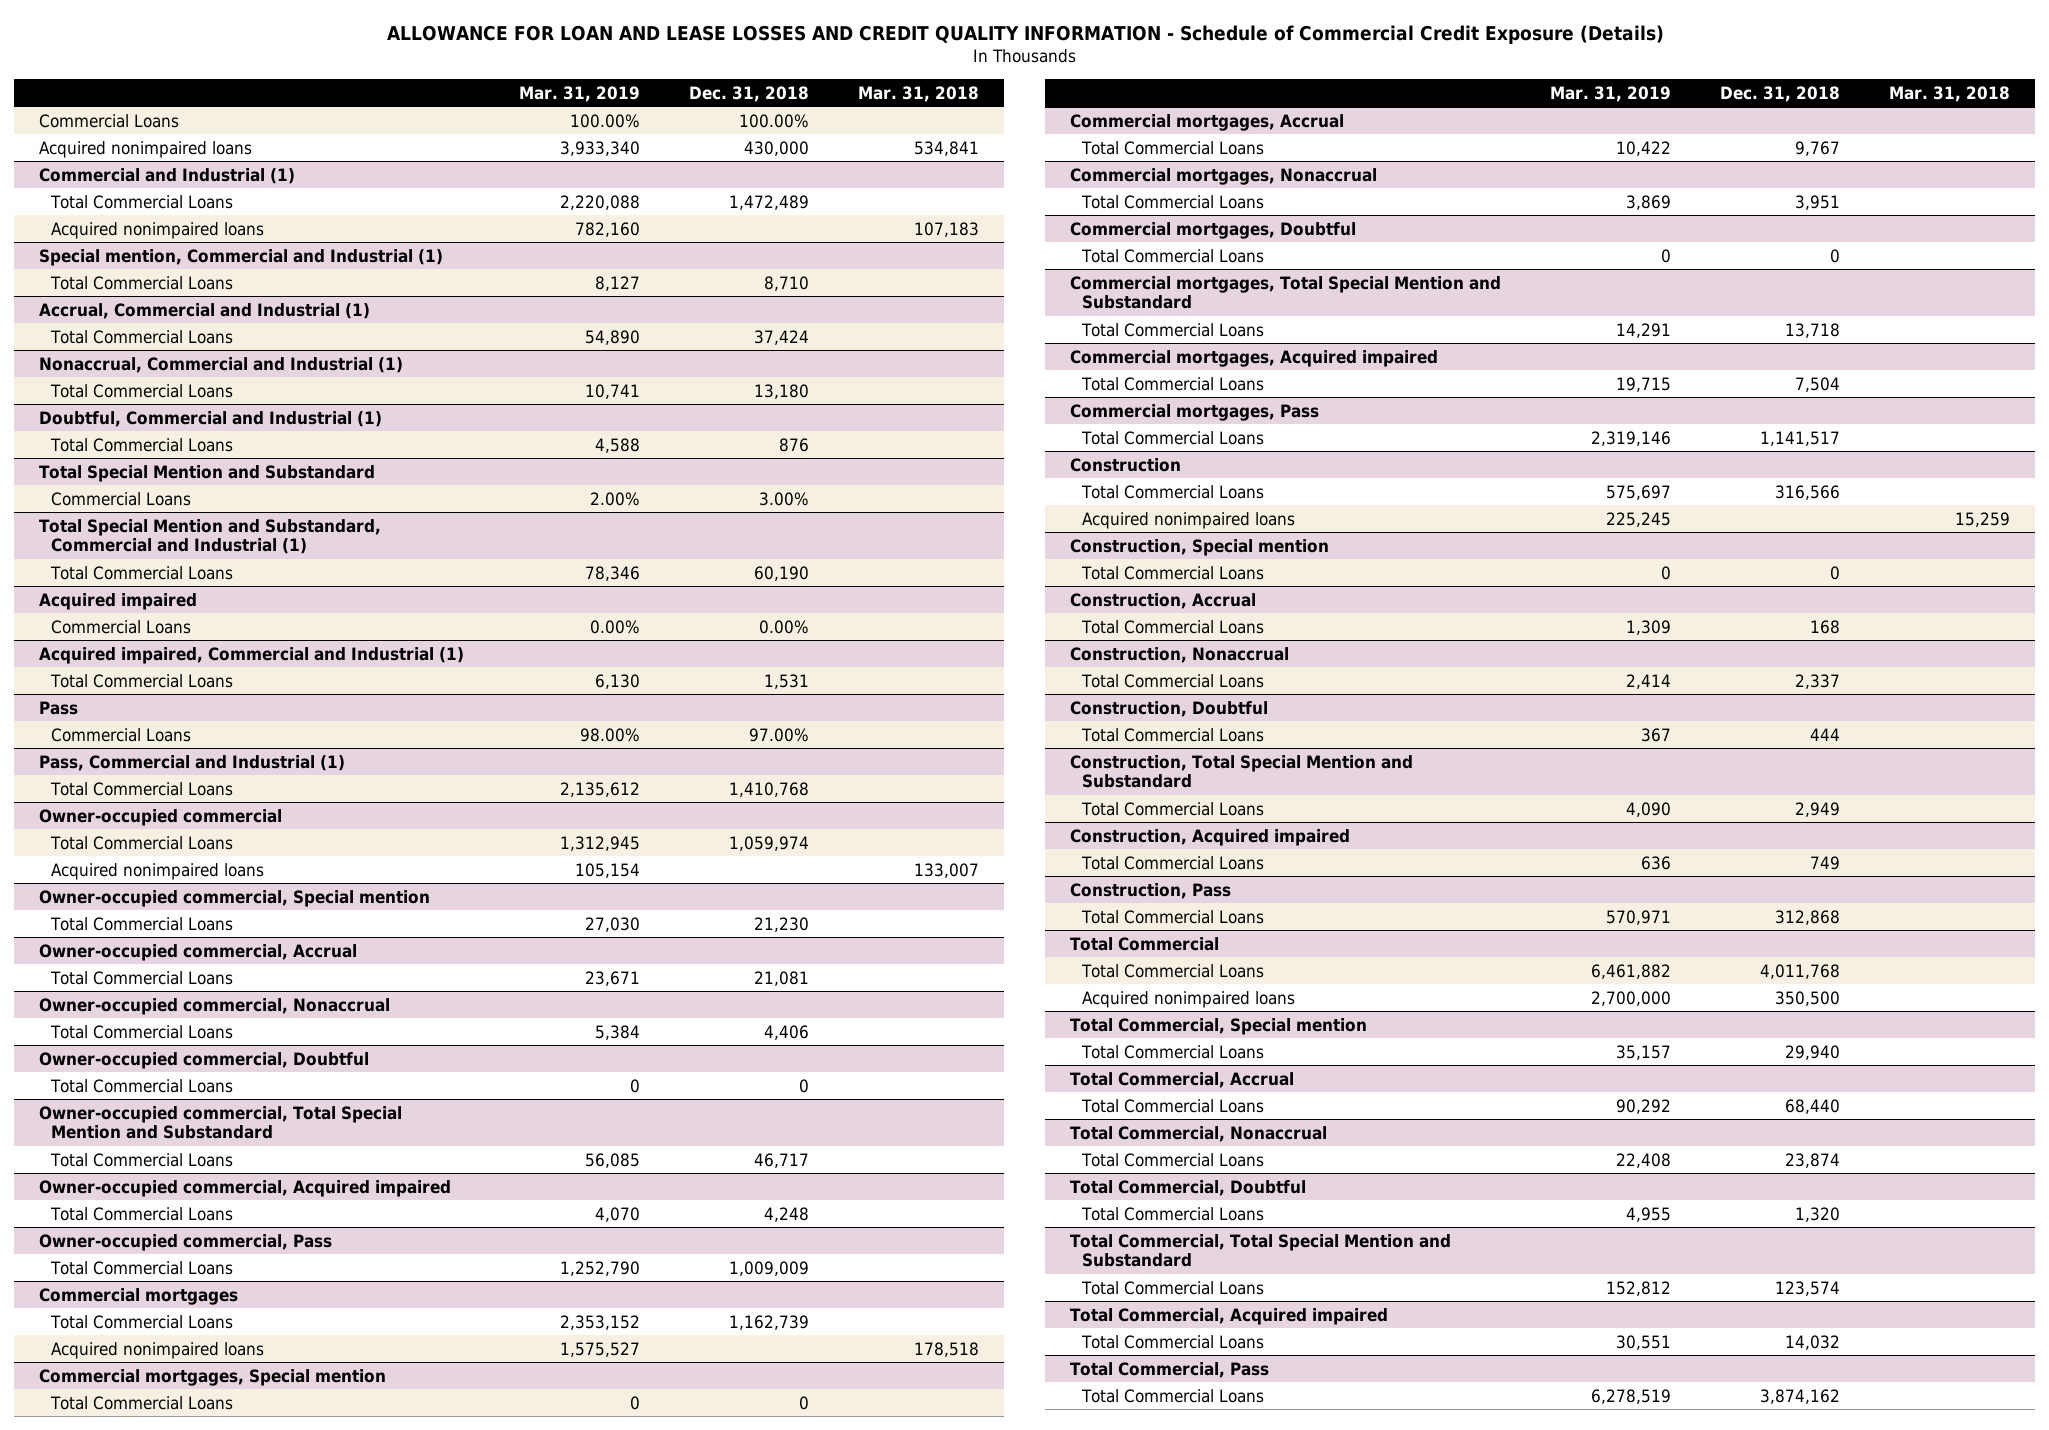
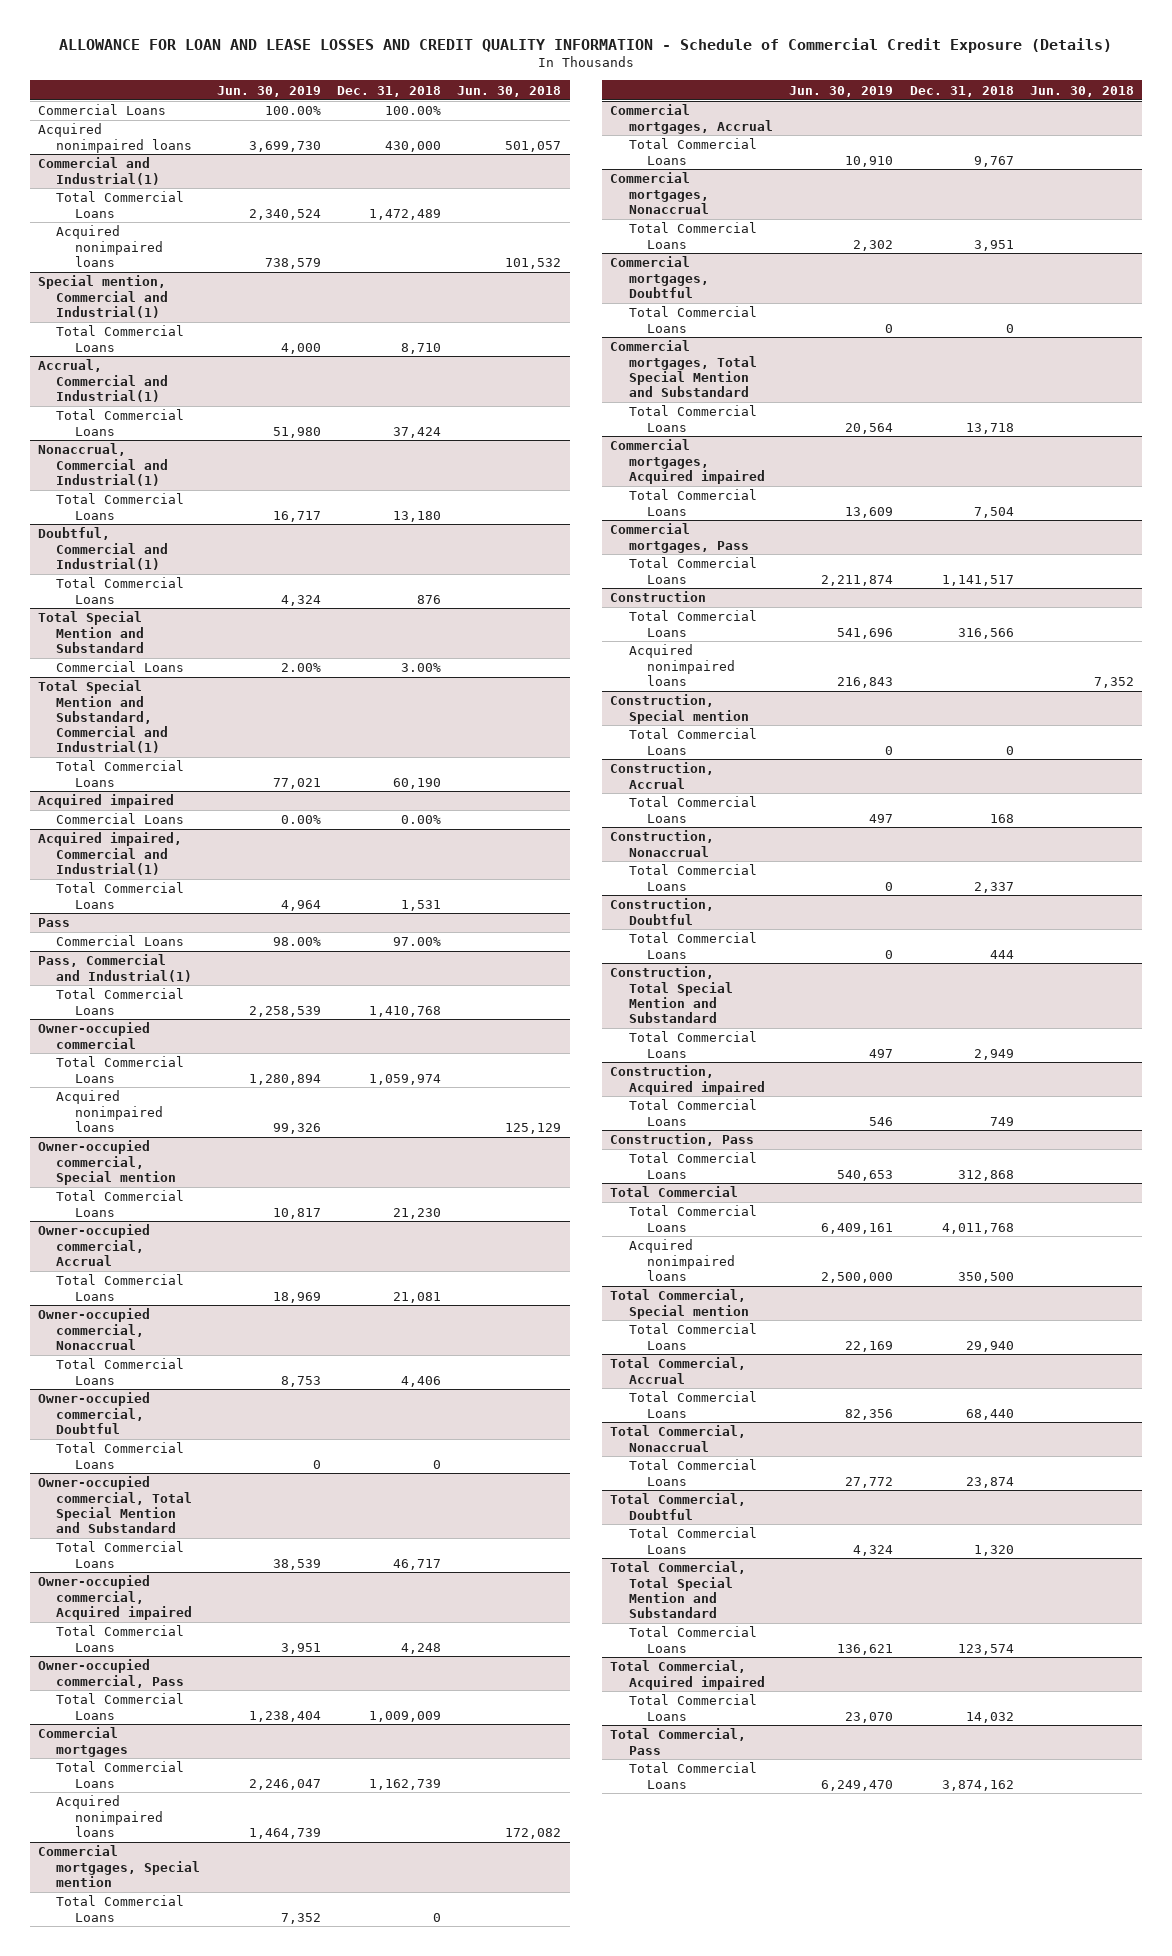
- | Mar. 31, 2019 | Dec. 31, 2018 | Mar. 31, 2018
+ | Jun. 30, 2019 | Dec. 31, 2018 | Jun. 30, 2018
- Commercial and Industrial (1)
+ Commercial and Industrial(1)
- Special mention, Commercial and Industrial (1)
+ Special mention, Commercial and Industrial(1)
- Accrual, Commercial and Industrial (1)
+ Accrual, Commercial and Industrial(1)
- Nonaccrual, Commercial and Industrial (1)
+ Nonaccrual, Commercial and Industrial(1)
- Doubtful, Commercial and Industrial (1)
+ Doubtful, Commercial and Industrial(1)
- Total Special Mention and Substandard, Commercial and Industrial (1)
+ Total Special Mention and Substandard, Commercial and Industrial(1)
- Acquired impaired, Commercial and Industrial (1)
+ Acquired impaired, Commercial and Industrial(1)
- Pass, Commercial and Industrial (1)
+ Pass, Commercial and Industrial(1)

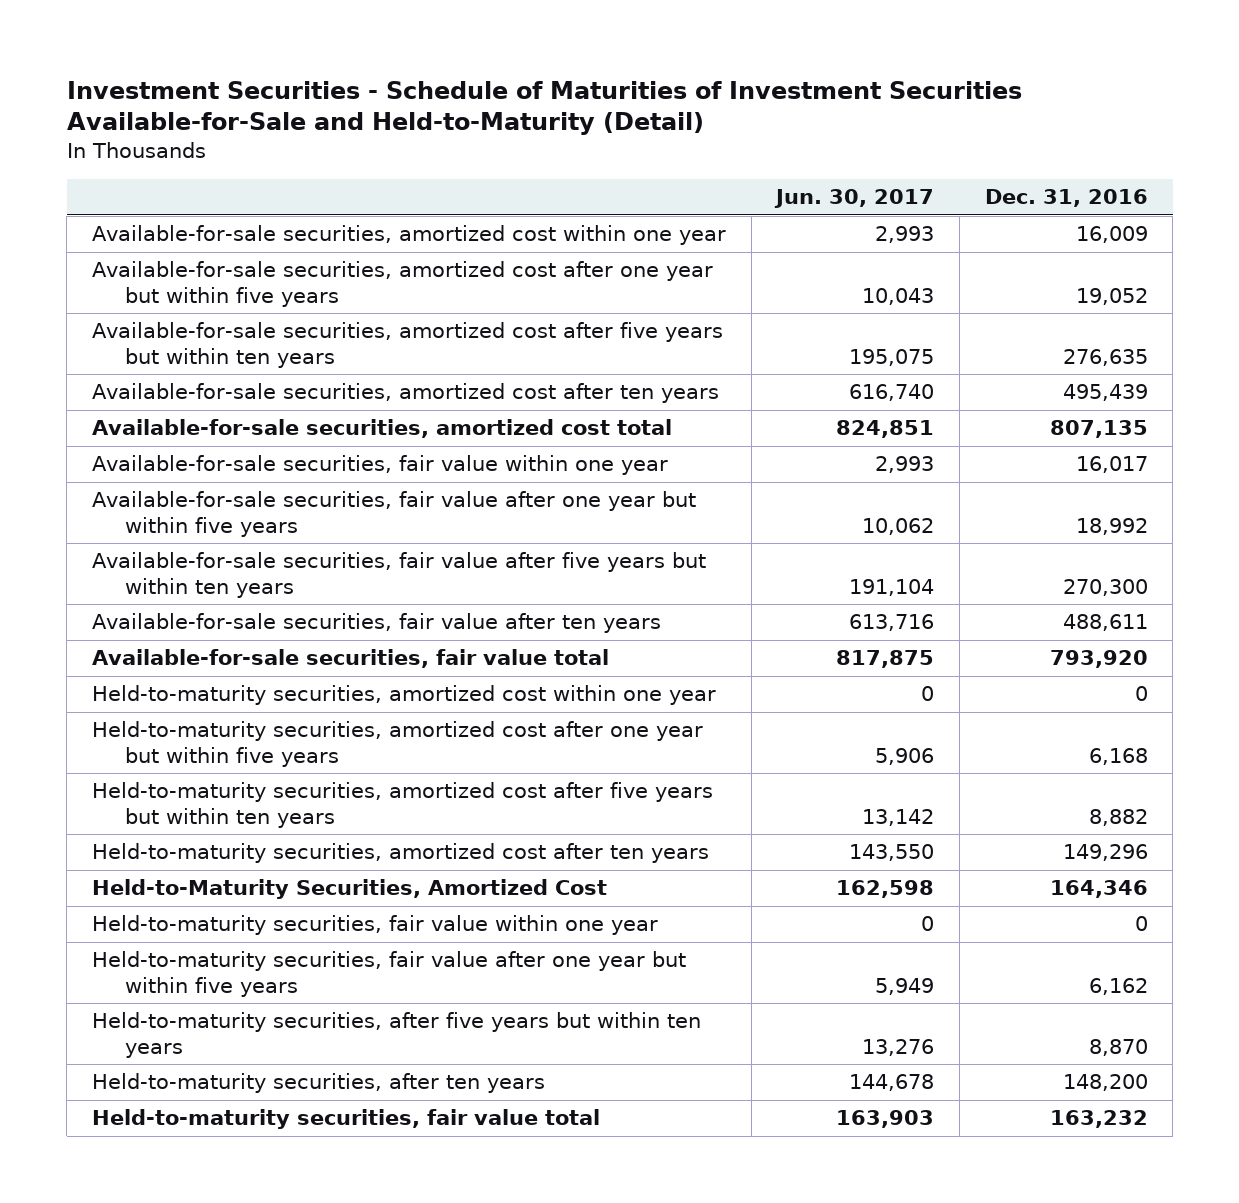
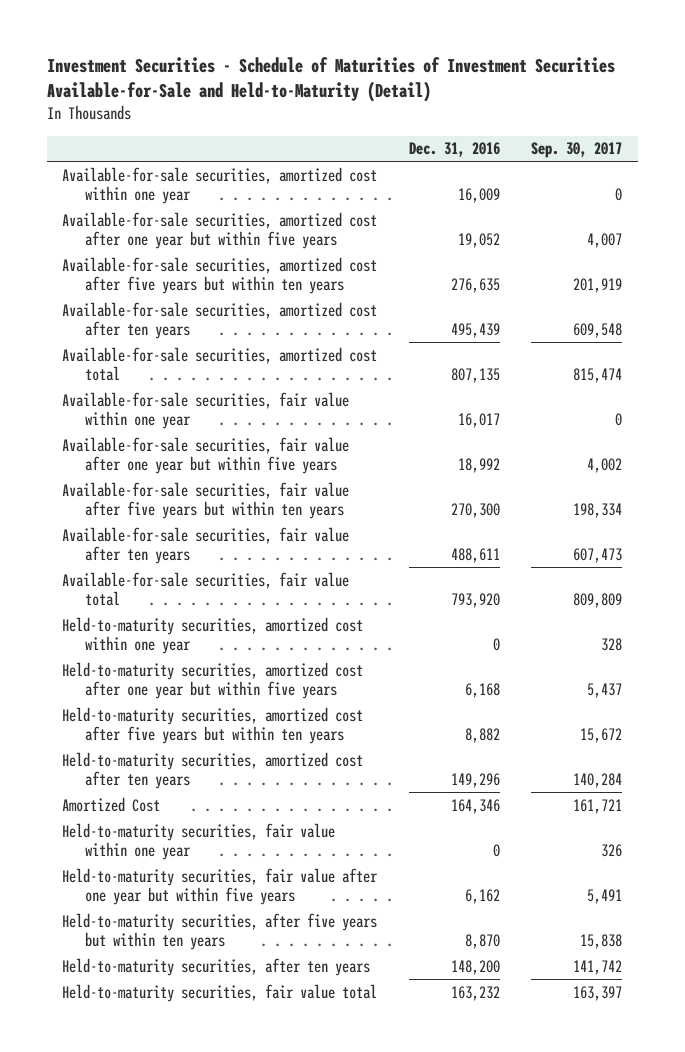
- | Jun. 30, 2017 | Dec. 31, 2016
+ | Dec. 31, 2016 | Sep. 30, 2017
- Held-to-Maturity Securities, Amortized Cost | 162,598 | 164,346
+ Amortized Cost | 164,346 | 161,721

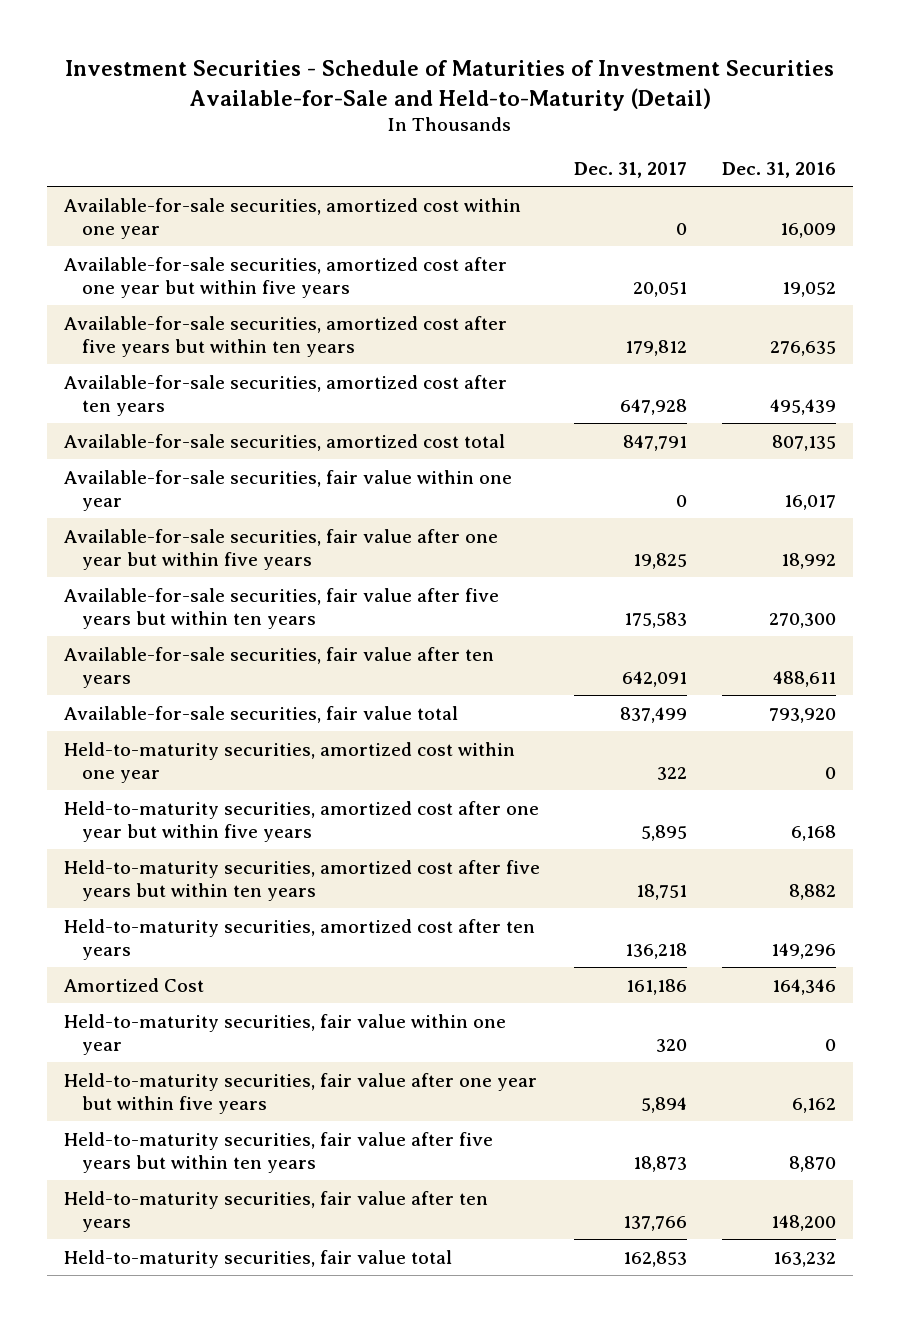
- | Dec. 31, 2016 | Sep. 30, 2017
+ | Dec. 31, 2017 | Dec. 31, 2016
- Held-to-maturity securities, after five years but within ten years | 8,870 | 15,838
- Held-to-maturity securities, after ten years | 148,200 | 141,742
+ Held-to-maturity securities, fair value after five years but within ten years | 18,873 | 8,870
+ Held-to-maturity securities, fair value after ten years | 137,766 | 148,200

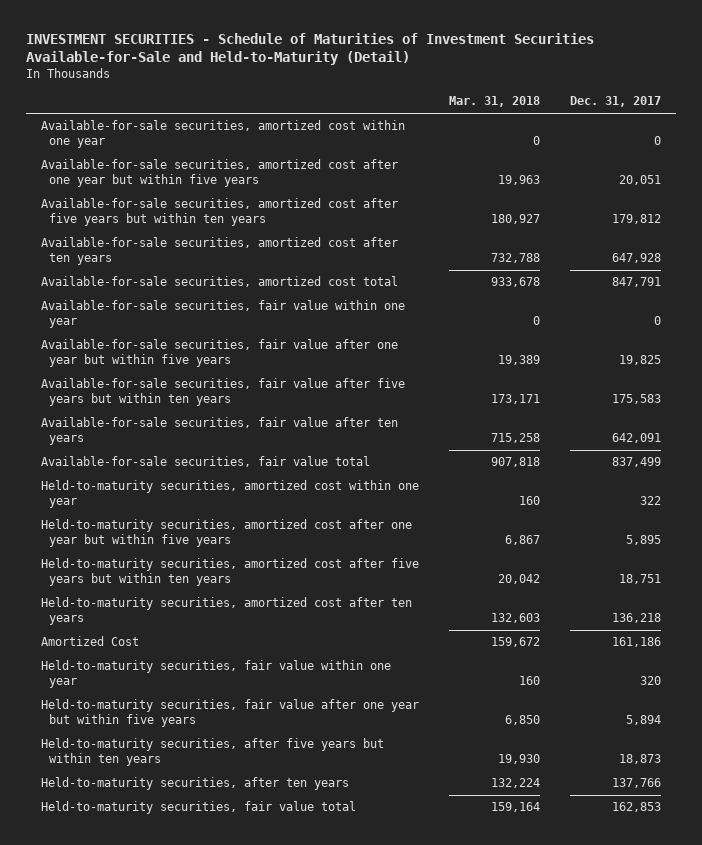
- Investment Securities - Schedule of Maturities of Investment Securities Available-for-Sale and Held-to-Maturity (Detail)
+ INVESTMENT SECURITIES - Schedule of Maturities of Investment Securities Available-for-Sale and Held-to-Maturity (Detail)
- | Dec. 31, 2017 | Dec. 31, 2016
+ | Mar. 31, 2018 | Dec. 31, 2017
- Held-to-maturity securities, fair value after five years but within ten years | 18,873 | 8,870
- Held-to-maturity securities, fair value after ten years | 137,766 | 148,200
+ Held-to-maturity securities, after five years but within ten years | 19,930 | 18,873
+ Held-to-maturity securities, after ten years | 132,224 | 137,766

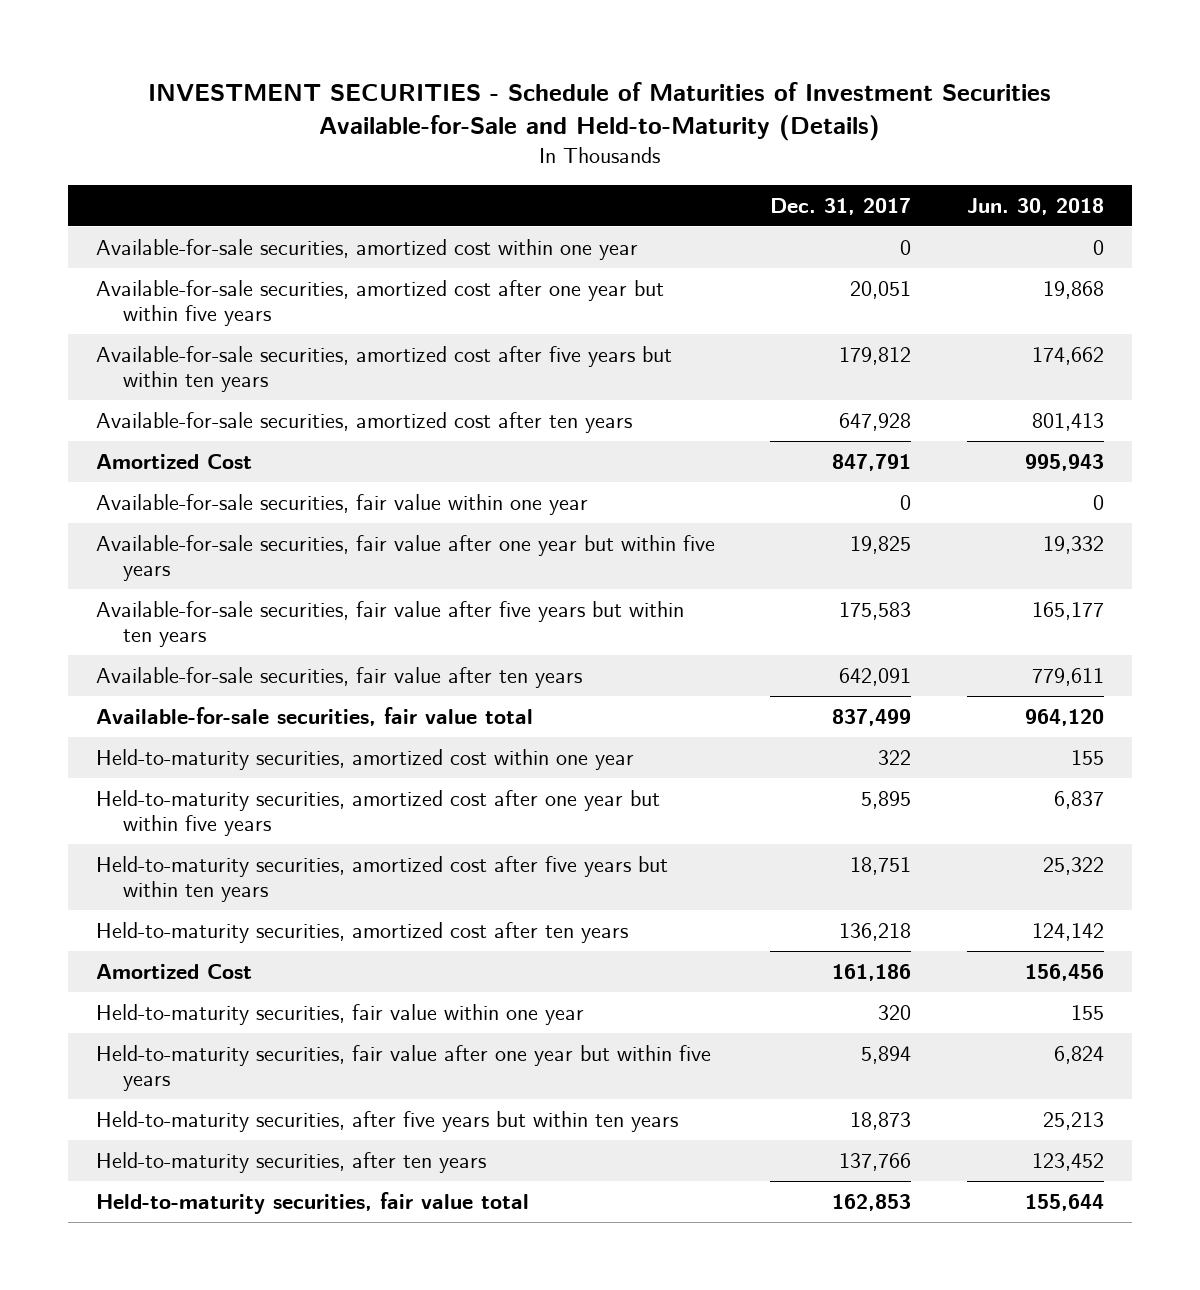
- INVESTMENT SECURITIES - Schedule of Maturities of Investment Securities Available-for-Sale and Held-to-Maturity (Detail)
+ INVESTMENT SECURITIES - Schedule of Maturities of Investment Securities Available-for-Sale and Held-to-Maturity (Details)
- | Mar. 31, 2018 | Dec. 31, 2017
+ | Dec. 31, 2017 | Jun. 30, 2018
- Available-for-sale securities, amortized cost total | 933,678 | 847,791
+ Amortized Cost | 847,791 | 995,943

